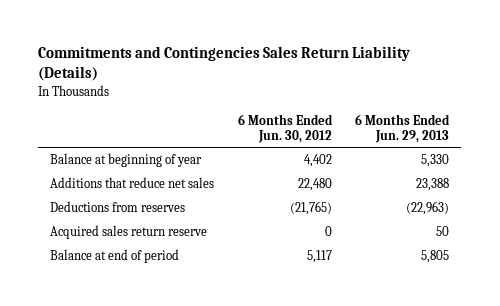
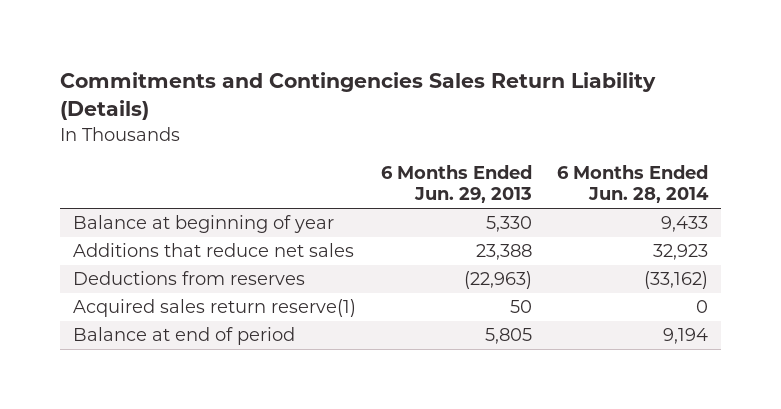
- | 6 Months Ended Jun. 30, 2012 | 6 Months Ended Jun. 29, 2013
+ | 6 Months Ended Jun. 29, 2013 | 6 Months Ended Jun. 28, 2014
- Acquired sales return reserve | 0 | 50
+ Acquired sales return reserve(1) | 50 | 0

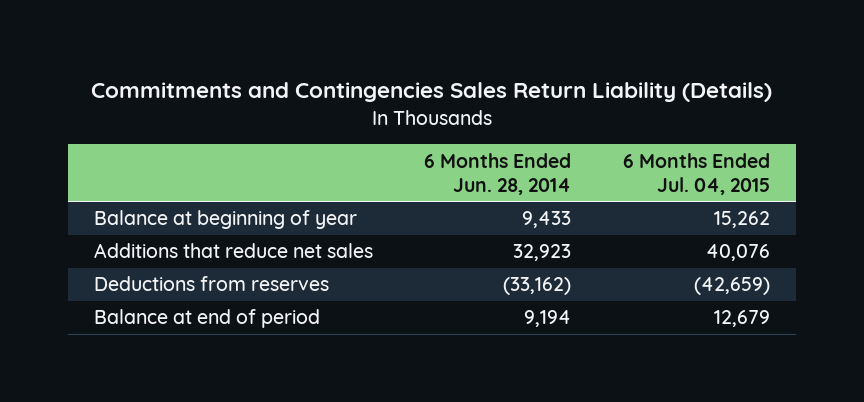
- | 6 Months Ended Jun. 29, 2013 | 6 Months Ended Jun. 28, 2014
+ | 6 Months Ended Jun. 28, 2014 | 6 Months Ended Jul. 04, 2015
- Acquired sales return reserve(1) | 50 | 0

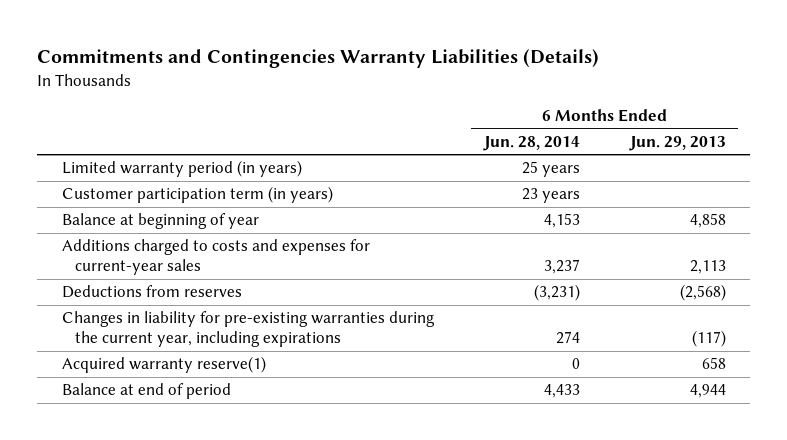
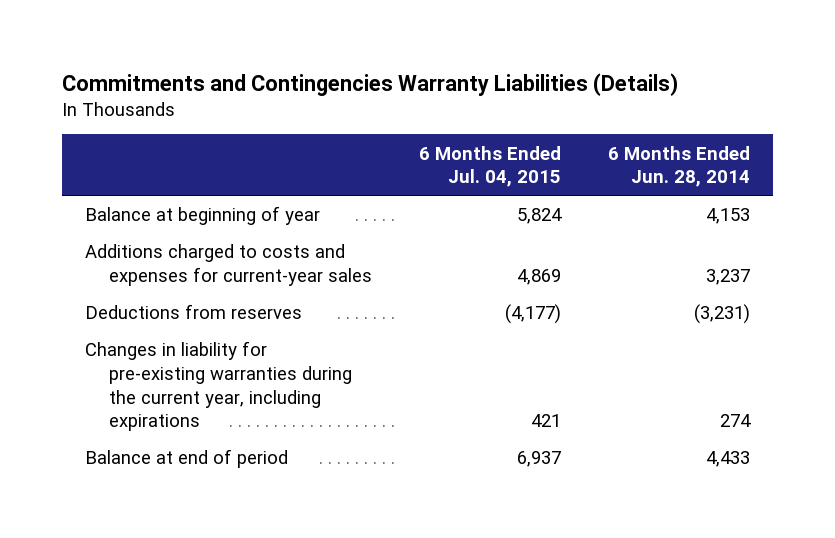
- | 6 Months Ended Jun. 28, 2014 | 6 Months Ended Jun. 29, 2013
+ | 6 Months Ended Jul. 04, 2015 | 6 Months Ended Jun. 28, 2014
- Limited warranty period (in years) | 25 years |
- Customer participation term (in years) | 23 years |
- Acquired warranty reserve(1) | 0 | 658

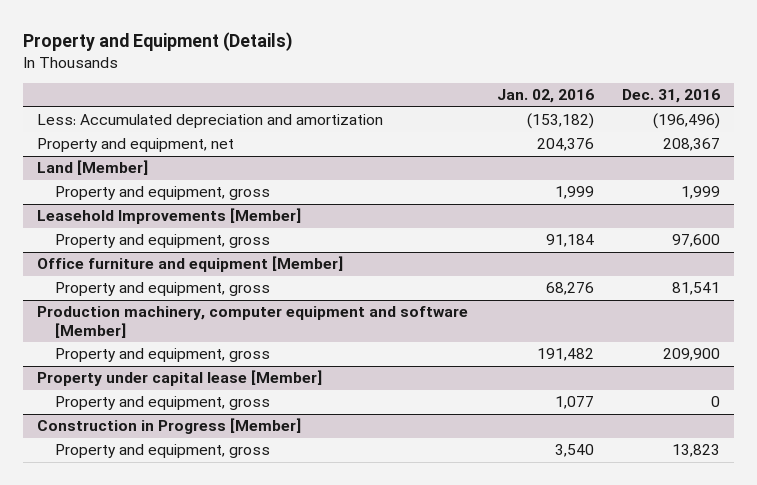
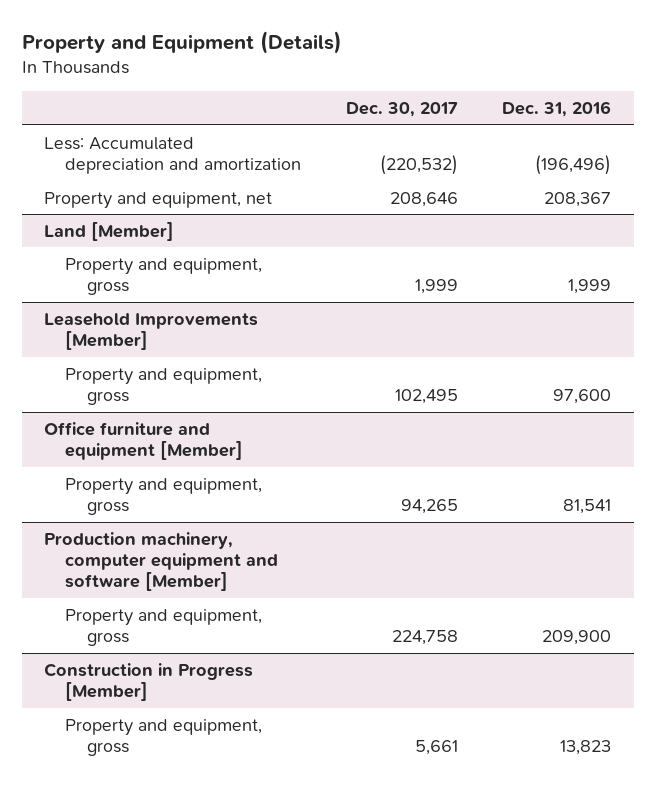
- | Jan. 02, 2016 | Dec. 31, 2016
+ | Dec. 30, 2017 | Dec. 31, 2016
- Property under capital lease [Member]
- Property and equipment, gross | 1,077 | 0

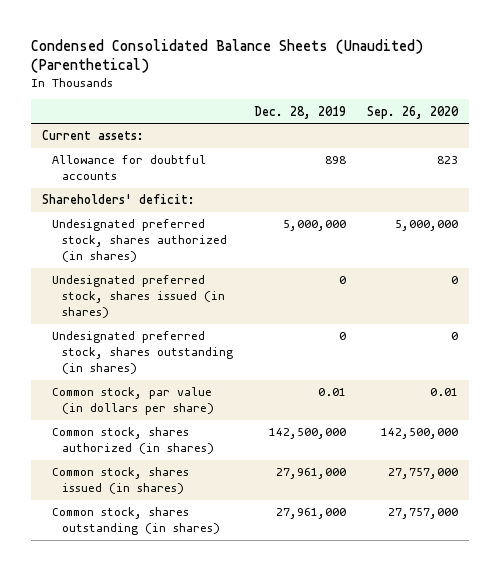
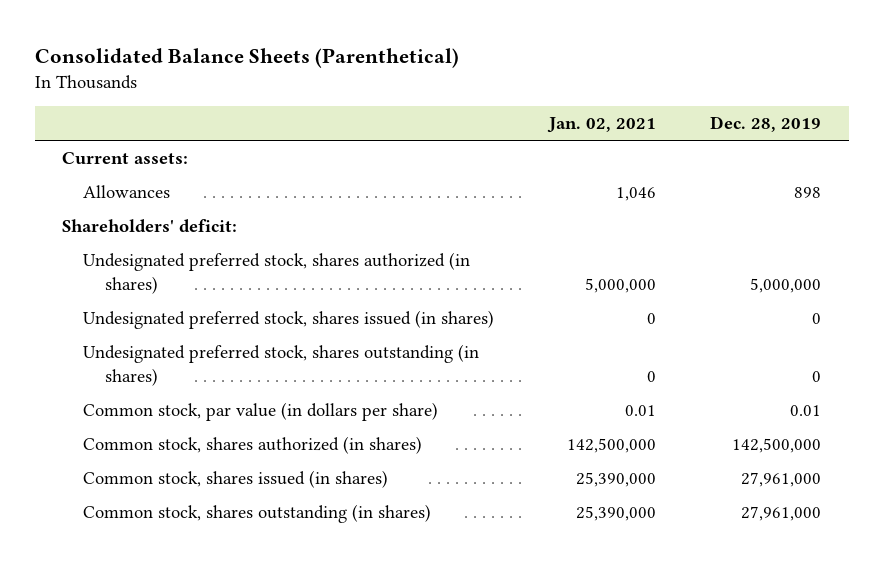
- Condensed Consolidated Balance Sheets (Unaudited) (Parenthetical)
+ Consolidated Balance Sheets (Parenthetical)
- | Dec. 28, 2019 | Sep. 26, 2020
+ | Jan. 02, 2021 | Dec. 28, 2019
- Allowance for doubtful accounts | 898 | 823
+ Allowances | 1,046 | 898

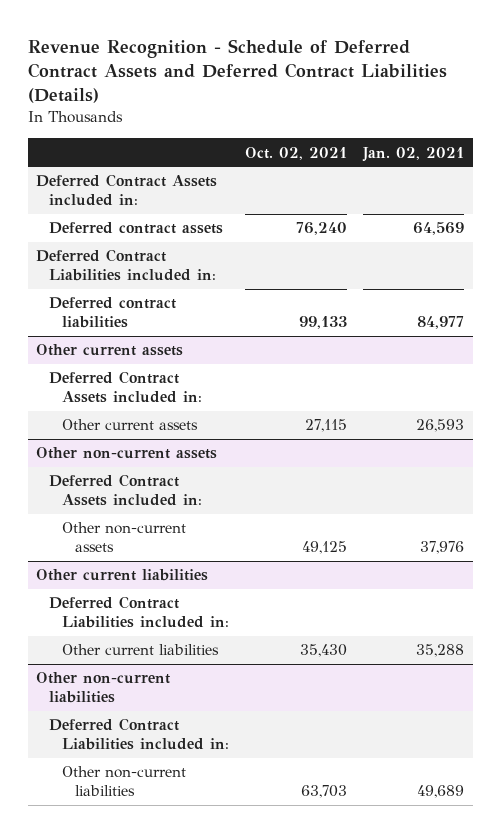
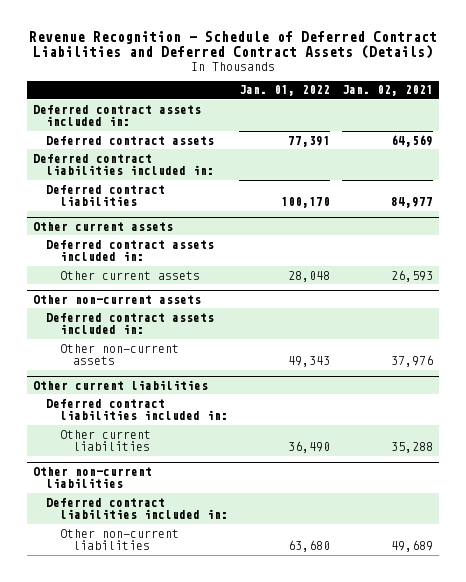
- Revenue Recognition - Schedule of Deferred Contract Assets and Deferred Contract Liabilities (Details)
+ Revenue Recognition - Schedule of Deferred Contract Liabilities and Deferred Contract Assets (Details)
- | Oct. 02, 2021 | Jan. 02, 2021
+ | Jan. 01, 2022 | Jan. 02, 2021
- Deferred Contract Assets included in:
+ Deferred contract assets included in:
- Deferred Contract Liabilities included in:
+ Deferred contract liabilities included in:
@ Other current assets
- Deferred Contract Assets included in:
+ Deferred contract assets included in:
@ Other non-current assets
- Deferred Contract Assets included in:
+ Deferred contract assets included in:
@ Other current liabilities
- Deferred Contract Liabilities included in:
+ Deferred contract liabilities included in:
@ Other non-current liabilities
- Deferred Contract Liabilities included in:
+ Deferred contract liabilities included in:

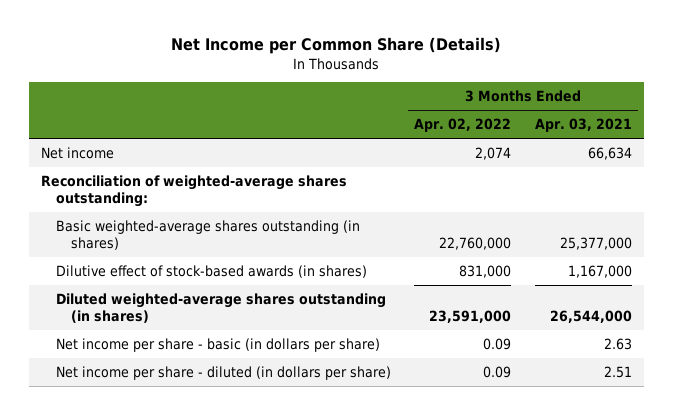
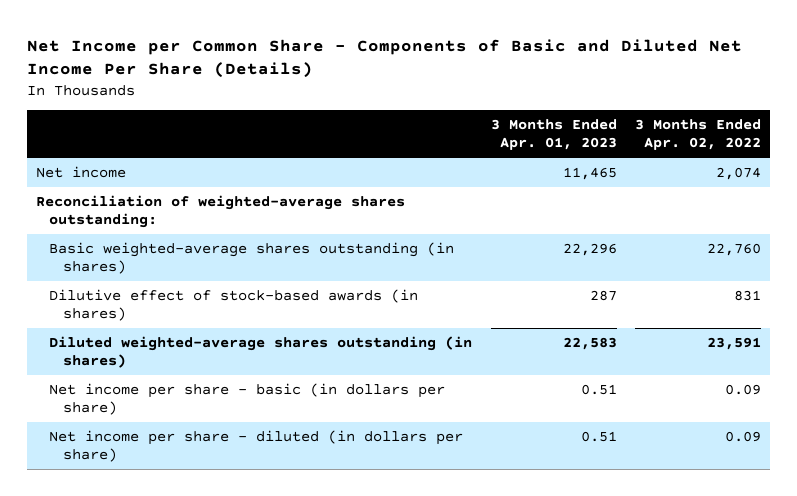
- Net Income per Common Share (Details)
+ Net Income per Common Share - Components of Basic and Diluted Net Income Per Share (Details)
- | 3 Months Ended Apr. 02, 2022 | 3 Months Ended Apr. 03, 2021
+ | 3 Months Ended Apr. 01, 2023 | 3 Months Ended Apr. 02, 2022
- Basic weighted-average shares outstanding (in shares) | 22,760,000 | 25,377,000
- Dilutive effect of stock-based awards (in shares) | 831,000 | 1,167,000
- Diluted weighted-average shares outstanding (in shares) | 23,591,000 | 26,544,000
+ Basic weighted-average shares outstanding (in shares) | 22,296 | 22,760
+ Dilutive effect of stock-based awards (in shares) | 287 | 831
+ Diluted weighted-average shares outstanding (in shares) | 22,583 | 23,591

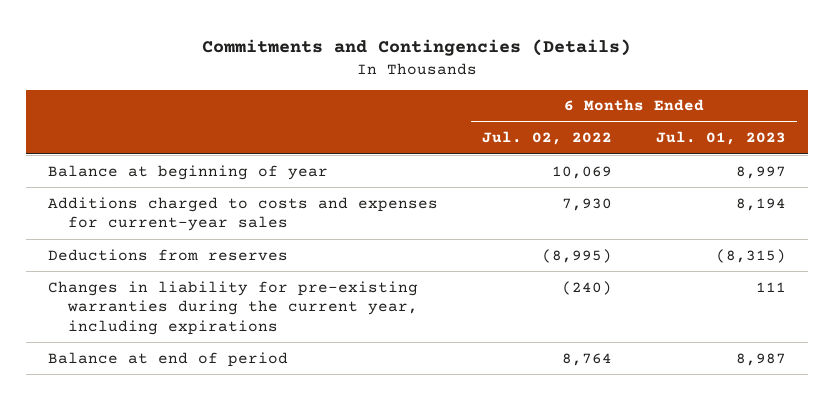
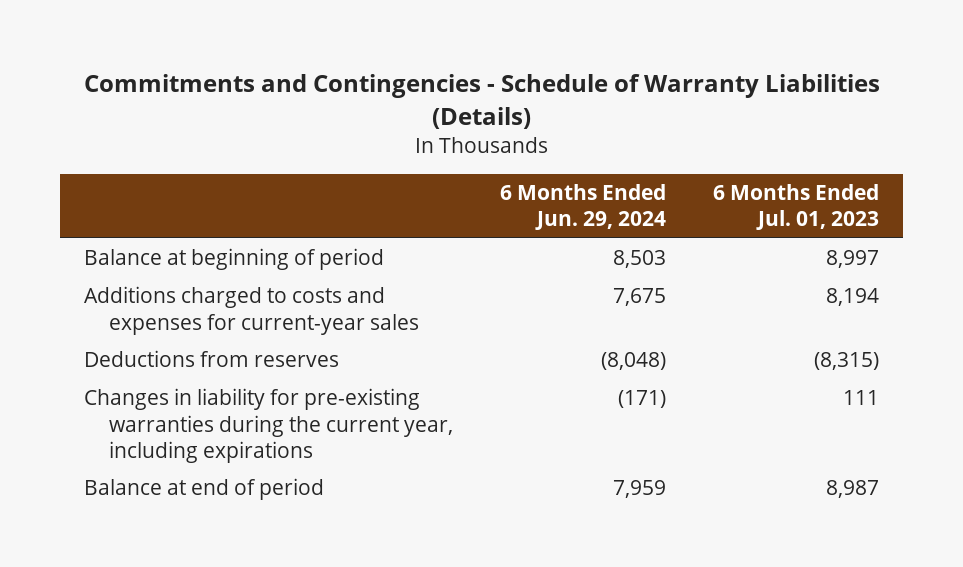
- Commitments and Contingencies (Details)
+ Commitments and Contingencies - Schedule of Warranty Liabilities (Details)
- | 6 Months Ended Jul. 02, 2022 | 6 Months Ended Jul. 01, 2023
+ | 6 Months Ended Jun. 29, 2024 | 6 Months Ended Jul. 01, 2023
- Balance at beginning of year | 10,069 | 8,997
+ Balance at beginning of period | 8,503 | 8,997

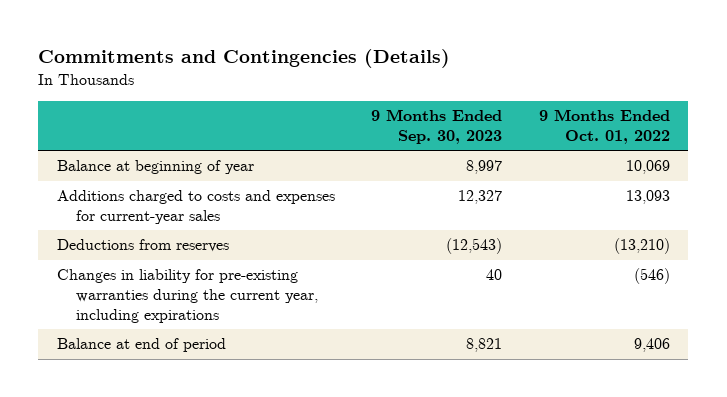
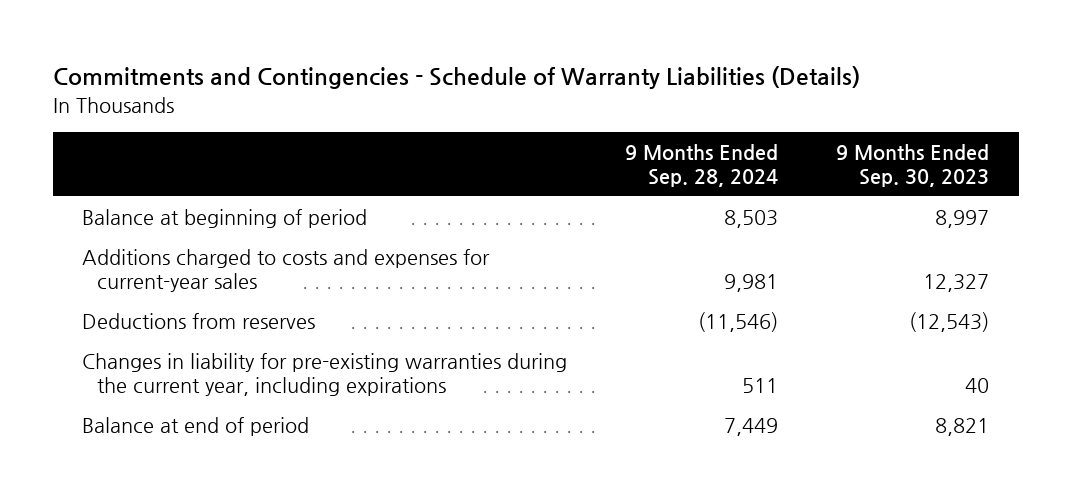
- Commitments and Contingencies (Details)
+ Commitments and Contingencies - Schedule of Warranty Liabilities (Details)
- | 9 Months Ended Sep. 30, 2023 | 9 Months Ended Oct. 01, 2022
+ | 9 Months Ended Sep. 28, 2024 | 9 Months Ended Sep. 30, 2023
- Balance at beginning of year | 8,997 | 10,069
+ Balance at beginning of period | 8,503 | 8,997

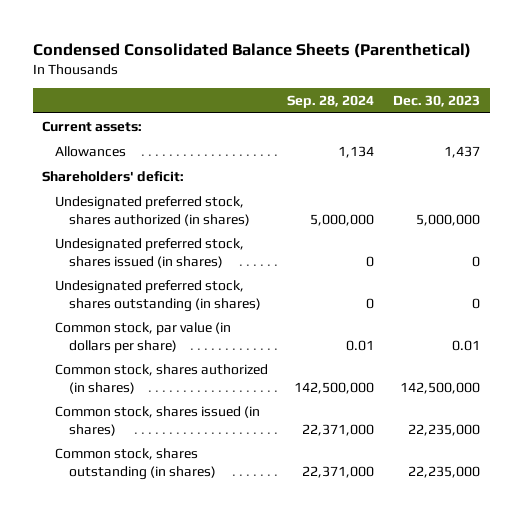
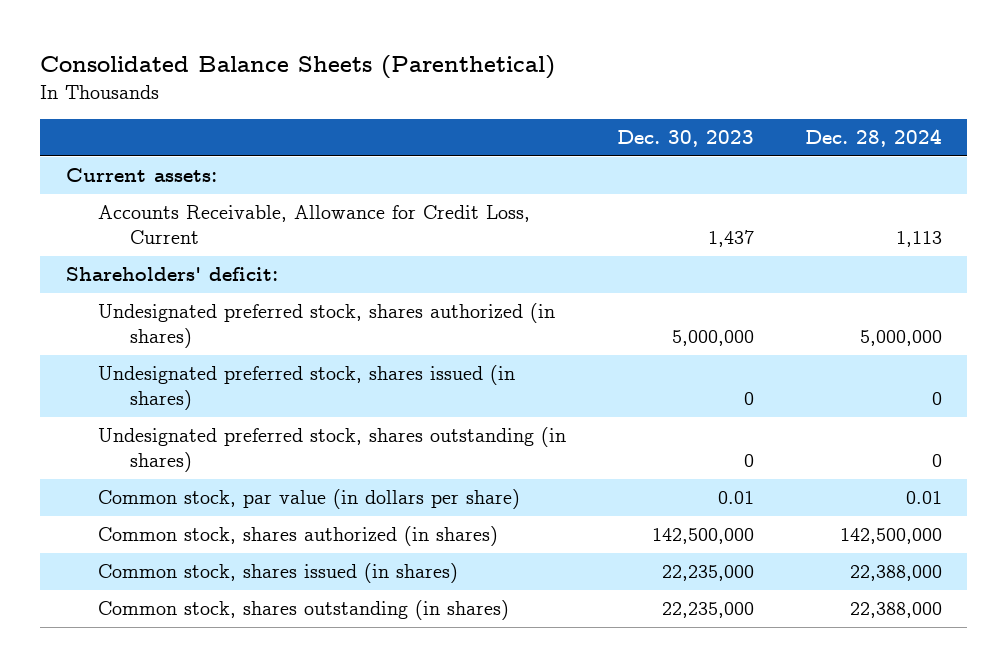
- Condensed Consolidated Balance Sheets (Parenthetical)
+ Consolidated Balance Sheets (Parenthetical)
- | Sep. 28, 2024 | Dec. 30, 2023
+ | Dec. 30, 2023 | Dec. 28, 2024
- Allowances | 1,134 | 1,437
+ Accounts Receivable, Allowance for Credit Loss, Current | 1,437 | 1,113

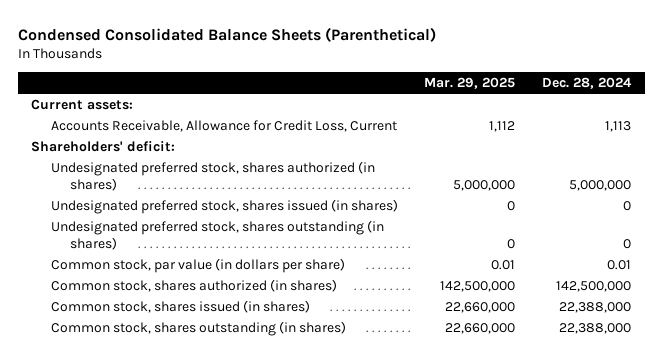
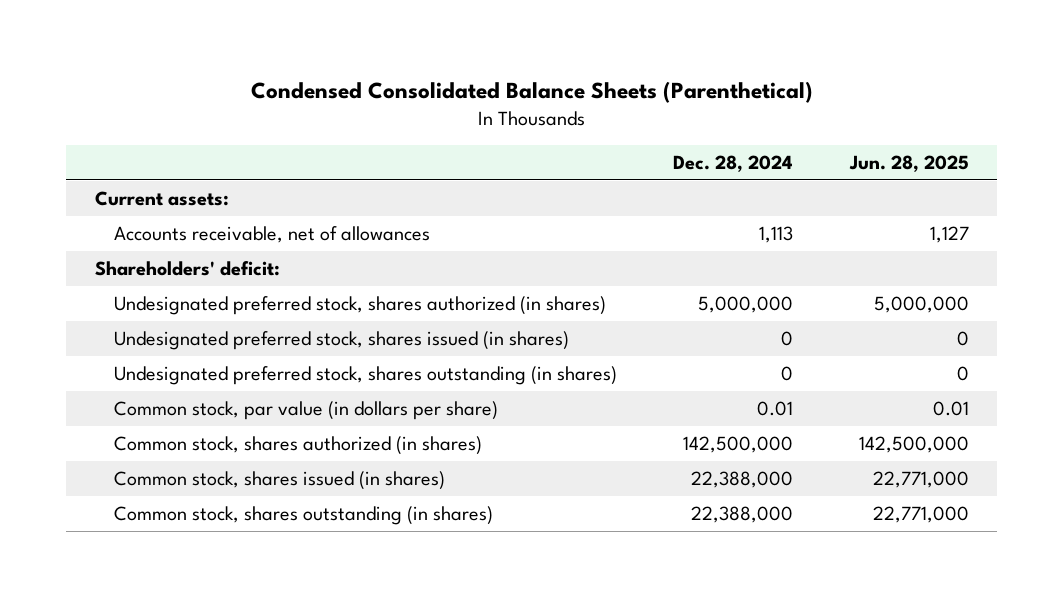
- | Mar. 29, 2025 | Dec. 28, 2024
+ | Dec. 28, 2024 | Jun. 28, 2025
- Accounts Receivable, Allowance for Credit Loss, Current | 1,112 | 1,113
+ Accounts receivable, net of allowances | 1,113 | 1,127

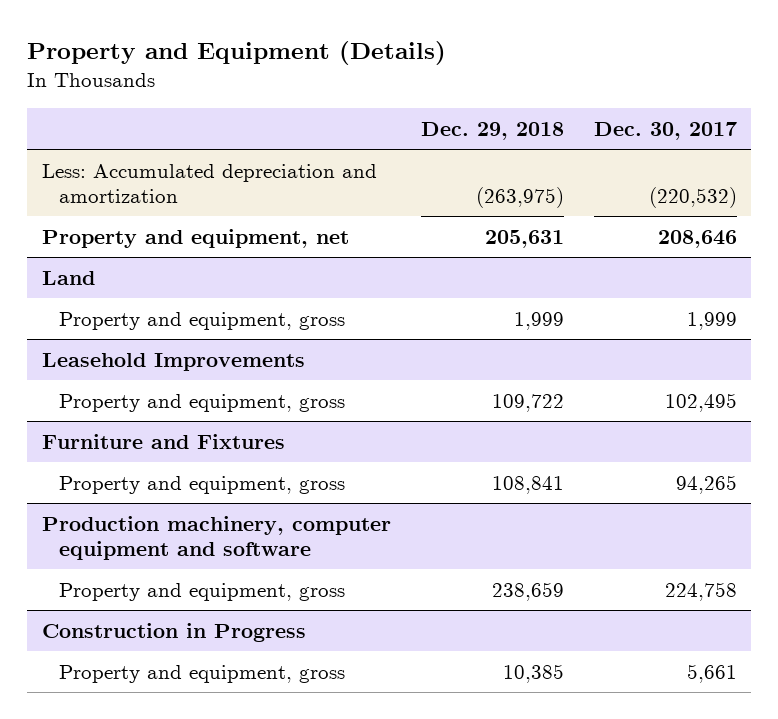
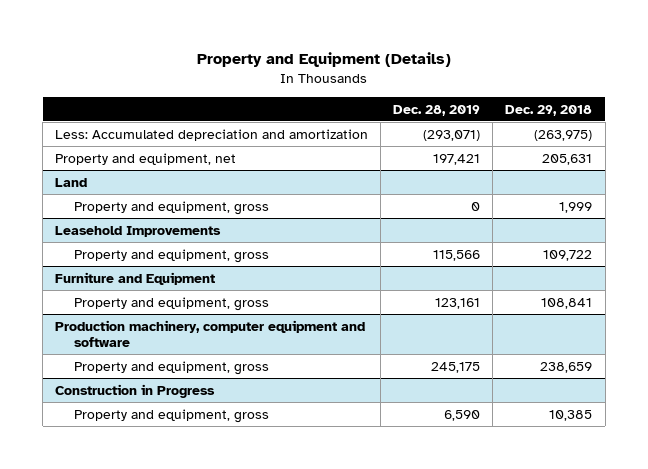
- | Dec. 29, 2018 | Dec. 30, 2017
+ | Dec. 28, 2019 | Dec. 29, 2018
- Furniture and Fixtures
+ Furniture and Equipment

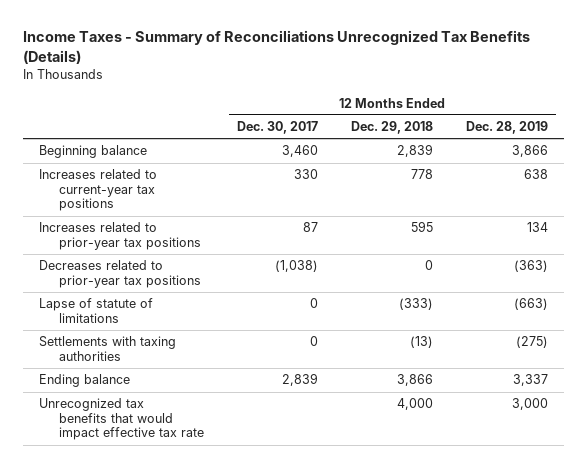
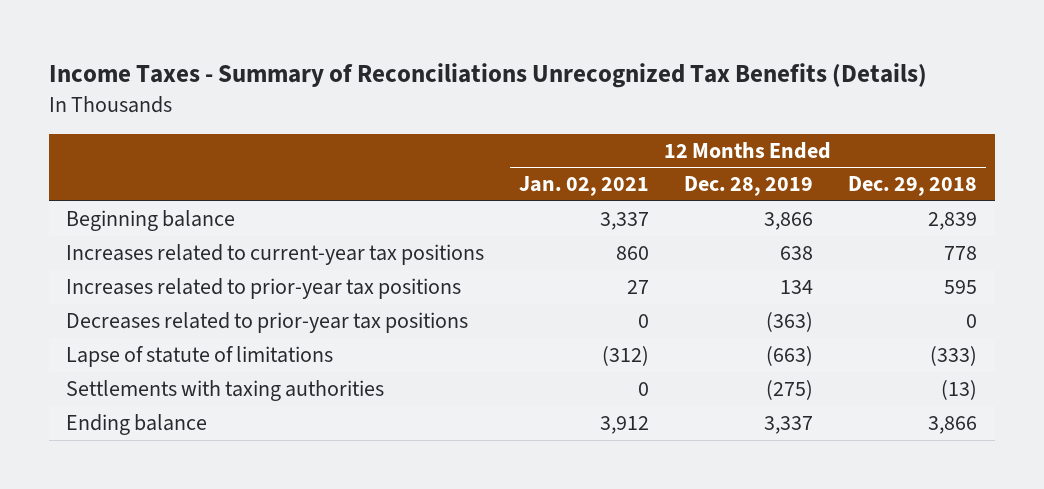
- | 12 Months Ended Dec. 30, 2017 | 12 Months Ended Dec. 29, 2018 | 12 Months Ended Dec. 28, 2019
+ | 12 Months Ended Jan. 02, 2021 | 12 Months Ended Dec. 28, 2019 | 12 Months Ended Dec. 29, 2018
- Unrecognized tax benefits that would impact effective tax rate | | 4,000 | 3,000

